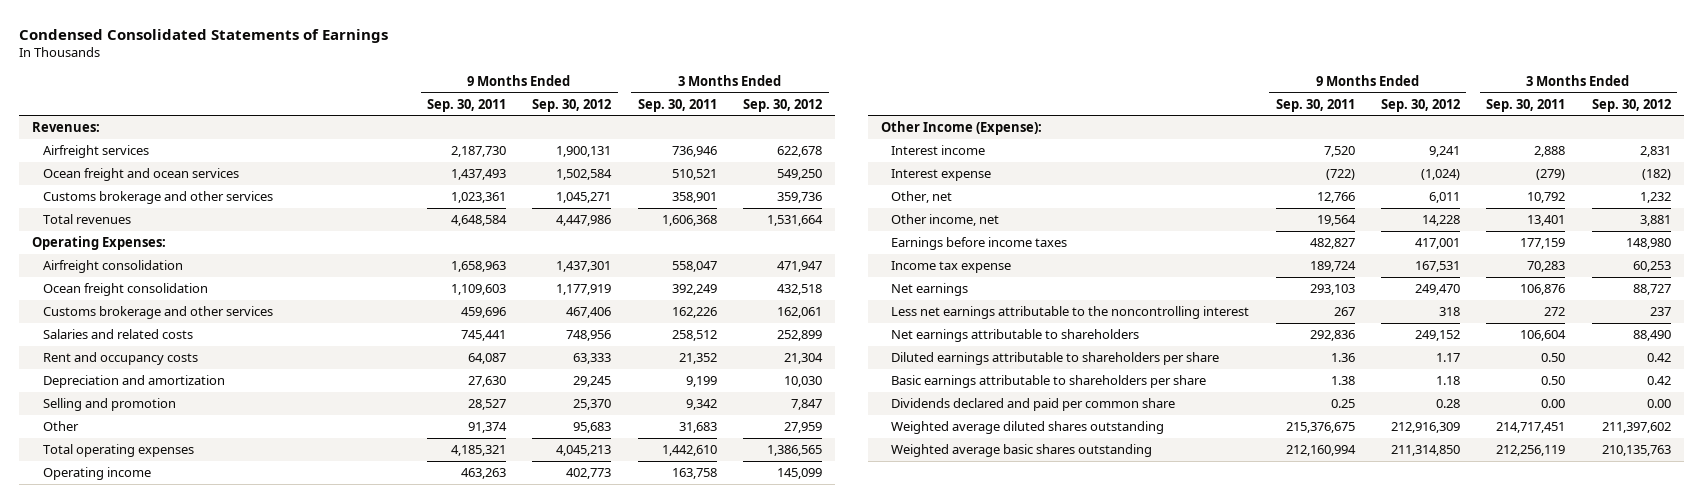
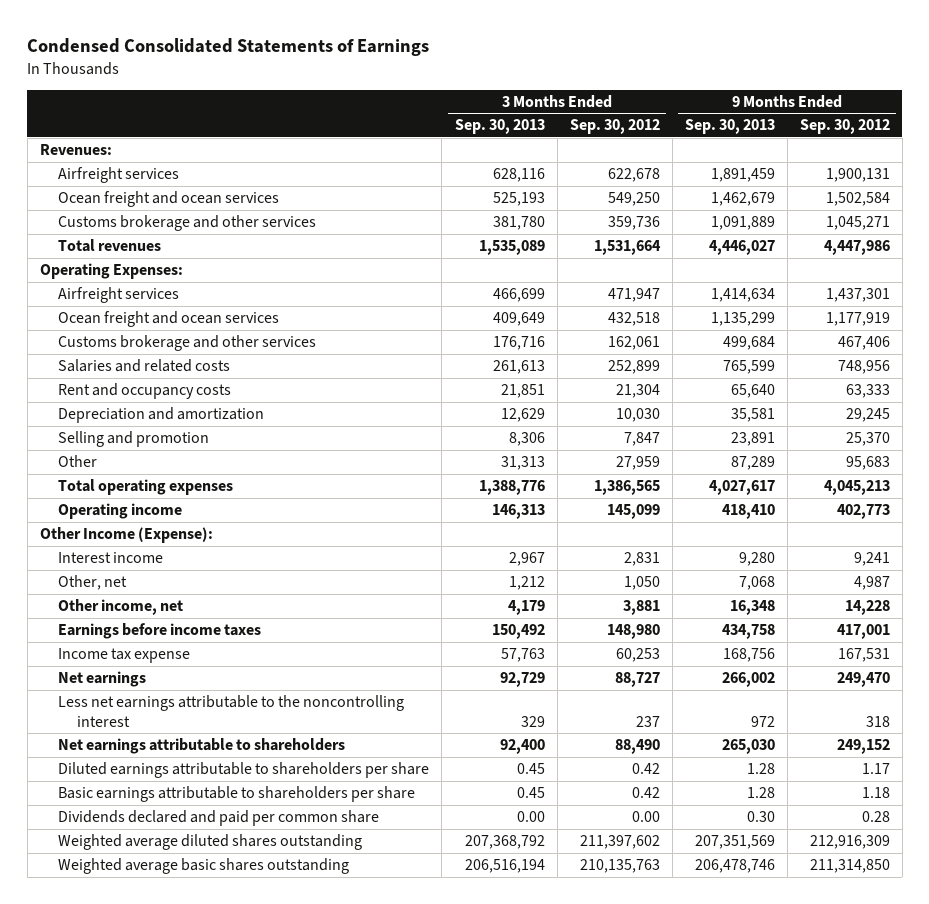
- | 9 Months Ended Sep. 30, 2011 | 9 Months Ended Sep. 30, 2012 | 3 Months Ended Sep. 30, 2011 | 3 Months Ended Sep. 30, 2012
+ | 3 Months Ended Sep. 30, 2013 | 3 Months Ended Sep. 30, 2012 | 9 Months Ended Sep. 30, 2013 | 9 Months Ended Sep. 30, 2012
- Airfreight consolidation | 1,658,963 | 1,437,301 | 558,047 | 471,947
- Ocean freight consolidation | 1,109,603 | 1,177,919 | 392,249 | 432,518
+ Airfreight services | 466,699 | 471,947 | 1,414,634 | 1,437,301
+ Ocean freight and ocean services | 409,649 | 432,518 | 1,135,299 | 1,177,919
- Interest expense | (722) | (1,024) | (279) | (182)
- Other, net | 12,766 | 6,011 | 10,792 | 1,232
+ Other, net | 1,212 | 1,050 | 7,068 | 4,987

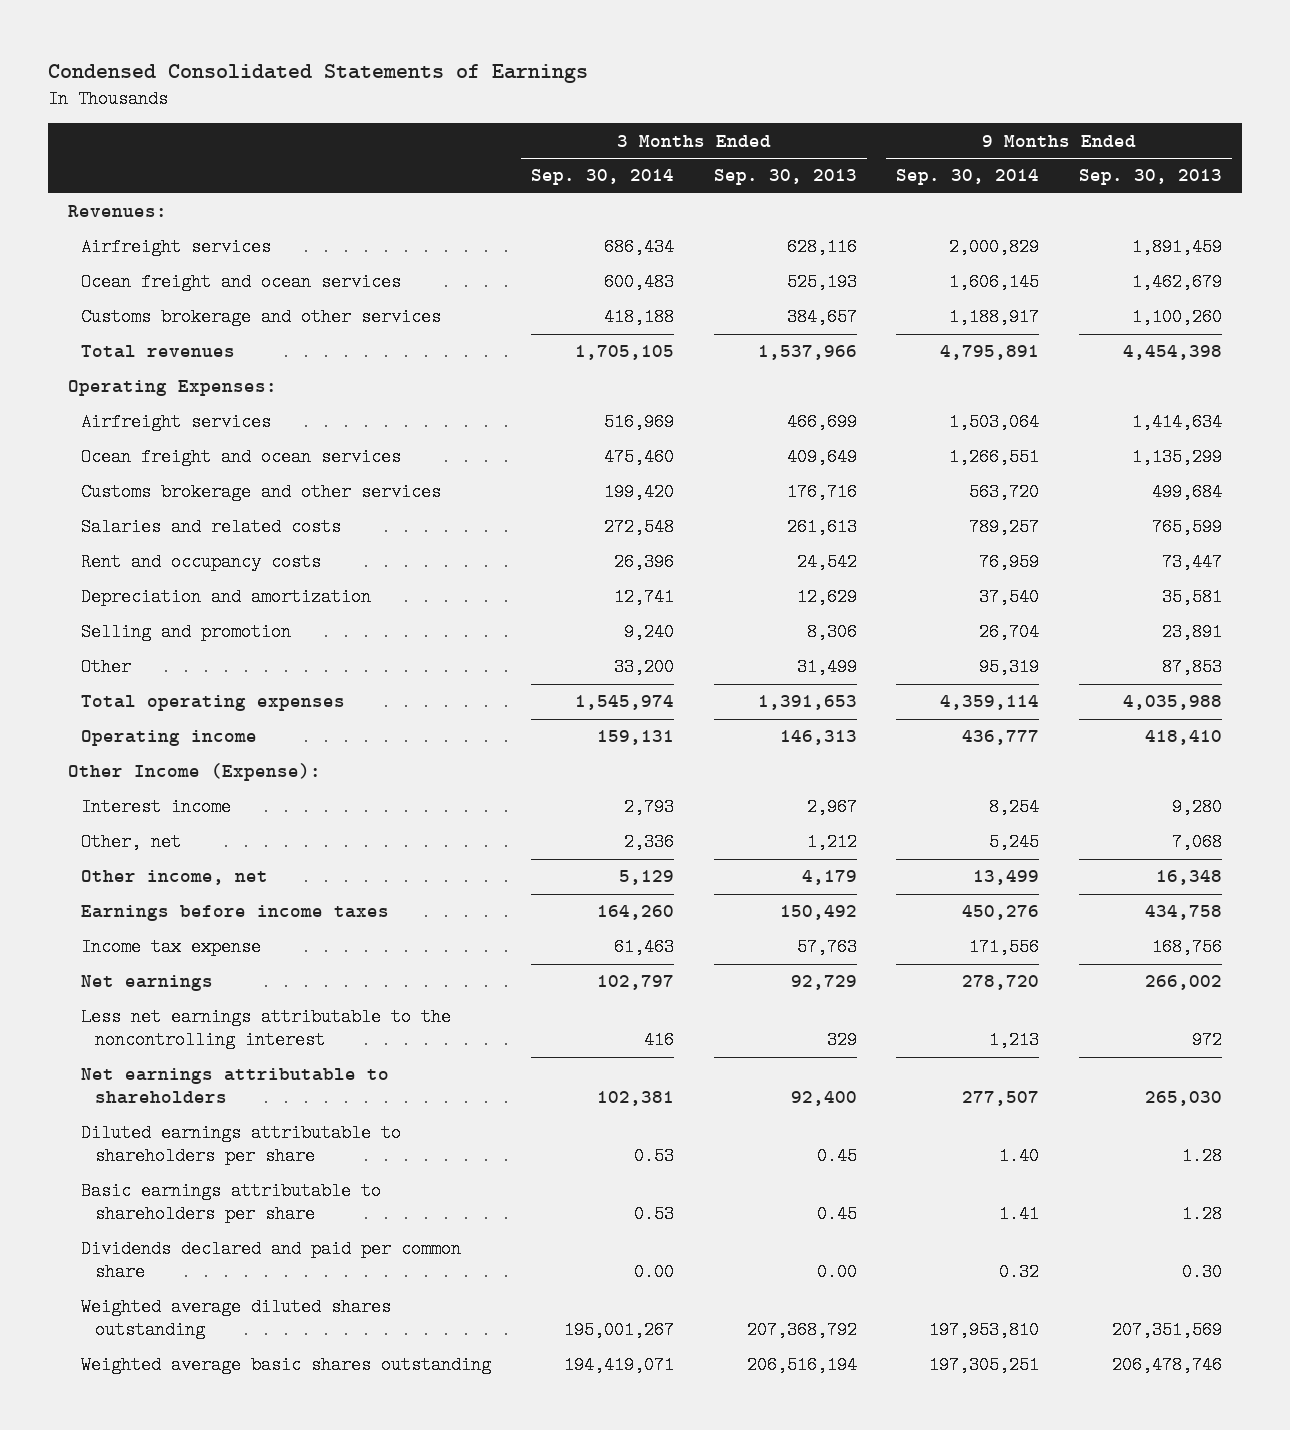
- | 3 Months Ended Sep. 30, 2013 | 3 Months Ended Sep. 30, 2012 | 9 Months Ended Sep. 30, 2013 | 9 Months Ended Sep. 30, 2012
+ | 3 Months Ended Sep. 30, 2014 | 3 Months Ended Sep. 30, 2013 | 9 Months Ended Sep. 30, 2014 | 9 Months Ended Sep. 30, 2013
- Customs brokerage and other services | 381,780 | 359,736 | 1,091,889 | 1,045,271
- Total revenues | 1,535,089 | 1,531,664 | 4,446,027 | 4,447,986
+ Customs brokerage and other services | 418,188 | 384,657 | 1,188,917 | 1,100,260
+ Total revenues | 1,705,105 | 1,537,966 | 4,795,891 | 4,454,398
- Rent and occupancy costs | 21,851 | 21,304 | 65,640 | 63,333
+ Rent and occupancy costs | 26,396 | 24,542 | 76,959 | 73,447
- Other | 31,313 | 27,959 | 87,289 | 95,683
- Total operating expenses | 1,388,776 | 1,386,565 | 4,027,617 | 4,045,213
+ Other | 33,200 | 31,499 | 95,319 | 87,853
+ Total operating expenses | 1,545,974 | 1,391,653 | 4,359,114 | 4,035,988

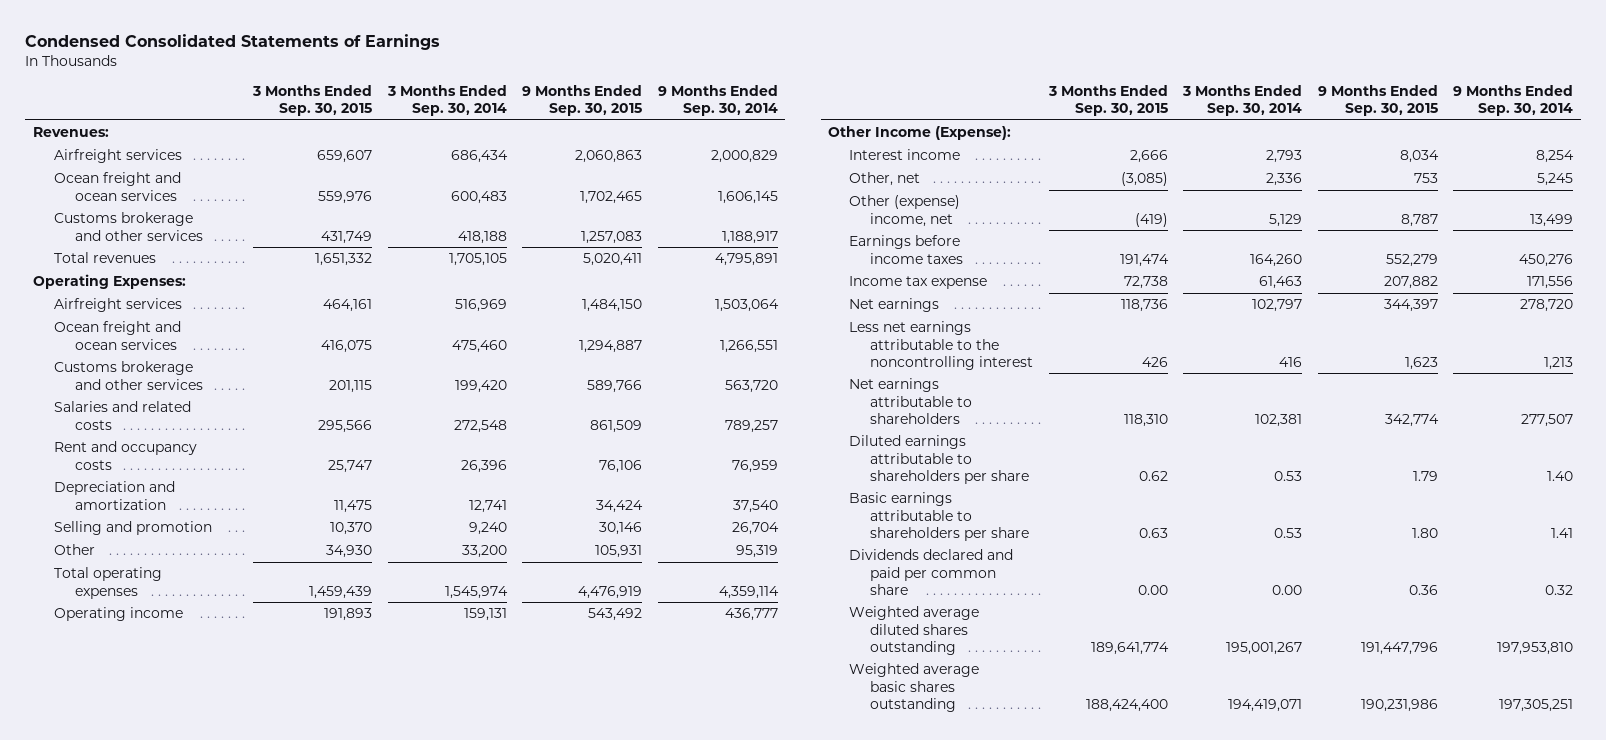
- | 3 Months Ended Sep. 30, 2014 | 3 Months Ended Sep. 30, 2013 | 9 Months Ended Sep. 30, 2014 | 9 Months Ended Sep. 30, 2013
+ | 3 Months Ended Sep. 30, 2015 | 3 Months Ended Sep. 30, 2014 | 9 Months Ended Sep. 30, 2015 | 9 Months Ended Sep. 30, 2014
- Other income, net | 5,129 | 4,179 | 13,499 | 16,348
+ Other (expense) income, net | (419) | 5,129 | 8,787 | 13,499

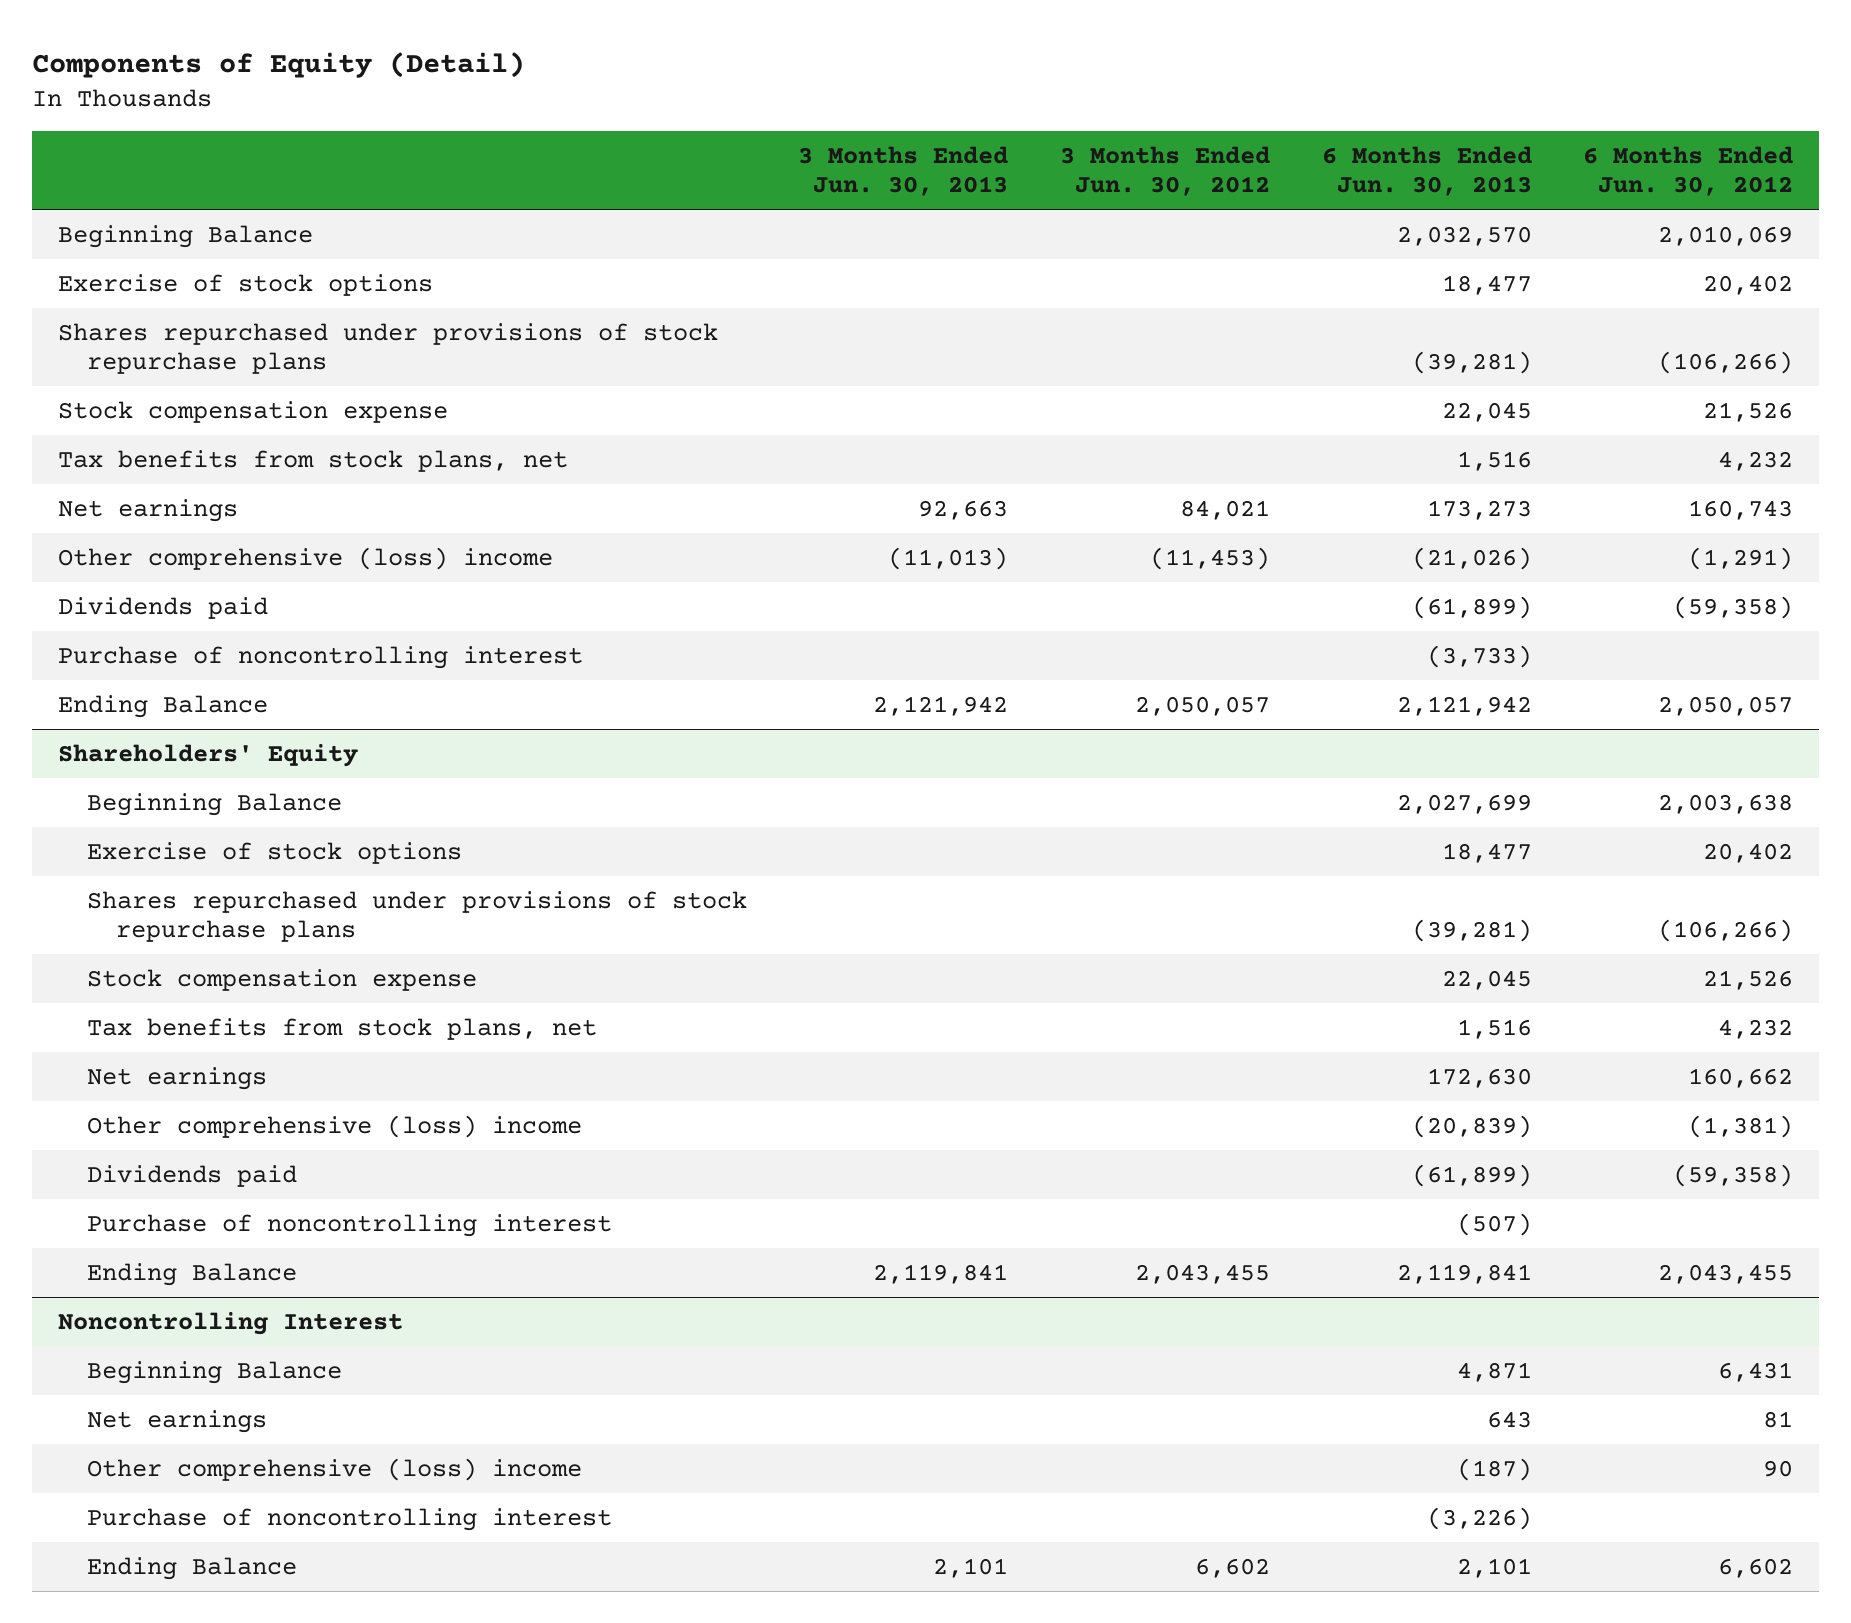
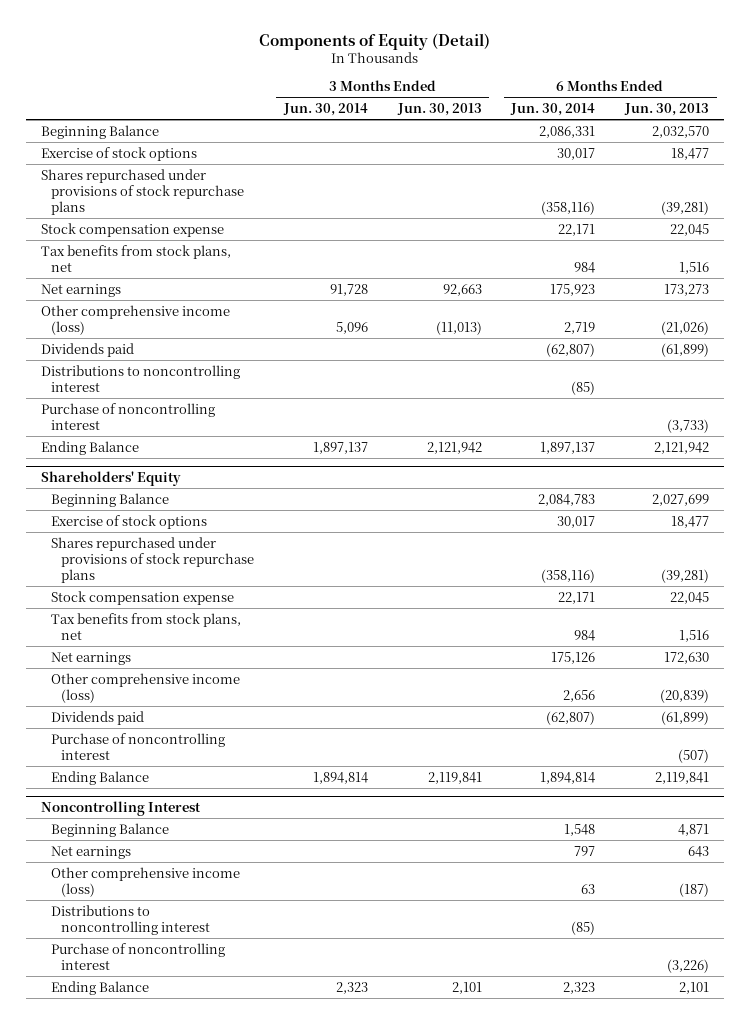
- | 3 Months Ended Jun. 30, 2013 | 3 Months Ended Jun. 30, 2012 | 6 Months Ended Jun. 30, 2013 | 6 Months Ended Jun. 30, 2012
+ | 3 Months Ended Jun. 30, 2014 | 3 Months Ended Jun. 30, 2013 | 6 Months Ended Jun. 30, 2014 | 6 Months Ended Jun. 30, 2013
- Other comprehensive (loss) income | (11,013) | (11,453) | (21,026) | (1,291)
+ Other comprehensive income (loss) | 5,096 | (11,013) | 2,719 | (21,026)
+ Distributions to noncontrolling interest | | | (85) |
@ Shareholders' Equity
- Other comprehensive (loss) income | | | (20,839) | (1,381)
+ Other comprehensive income (loss) | | | 2,656 | (20,839)
@ Noncontrolling Interest
- Other comprehensive (loss) income | | | (187) | 90
+ Other comprehensive income (loss) | | | 63 | (187)
+ Distributions to noncontrolling interest | | | (85) |

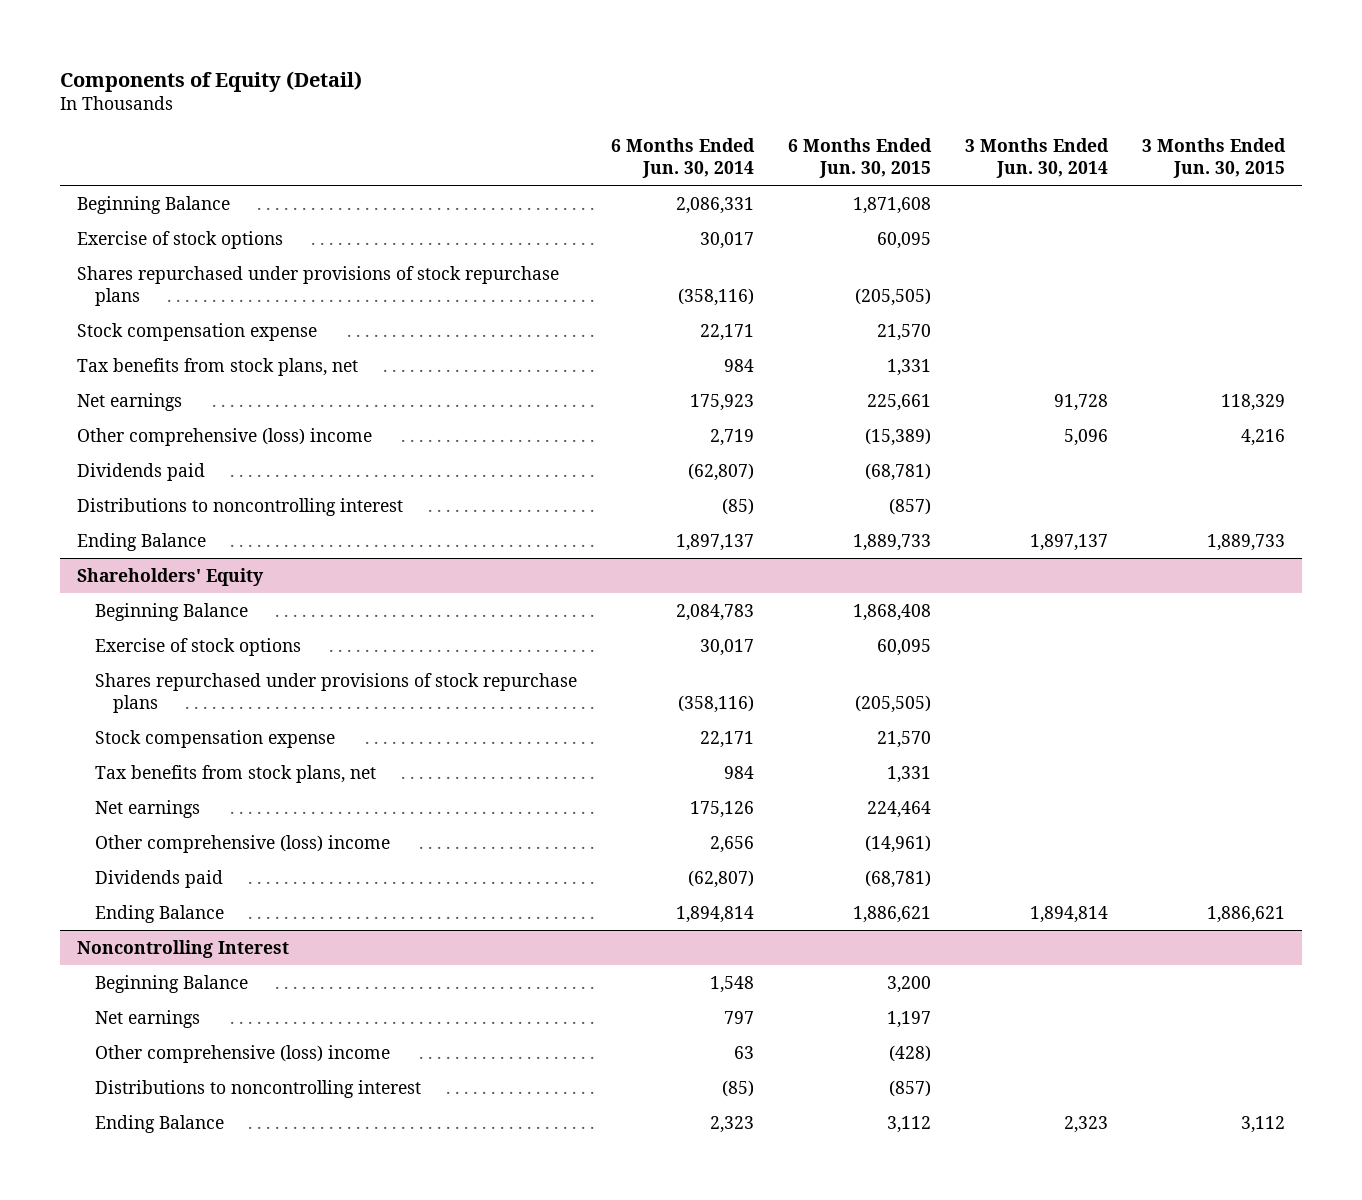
- | 3 Months Ended Jun. 30, 2014 | 3 Months Ended Jun. 30, 2013 | 6 Months Ended Jun. 30, 2014 | 6 Months Ended Jun. 30, 2013
+ | 6 Months Ended Jun. 30, 2014 | 6 Months Ended Jun. 30, 2015 | 3 Months Ended Jun. 30, 2014 | 3 Months Ended Jun. 30, 2015
- Other comprehensive income (loss) | 5,096 | (11,013) | 2,719 | (21,026)
+ Other comprehensive (loss) income | 2,719 | (15,389) | 5,096 | 4,216
- Purchase of noncontrolling interest | | | | (3,733)
@ Shareholders' Equity
- Other comprehensive income (loss) | | | 2,656 | (20,839)
+ Other comprehensive (loss) income | 2,656 | (14,961) | |
- Purchase of noncontrolling interest | | | | (507)
@ Noncontrolling Interest
- Other comprehensive income (loss) | | | 63 | (187)
+ Other comprehensive (loss) income | 63 | (428) | |
- Purchase of noncontrolling interest | | | | (3,226)

